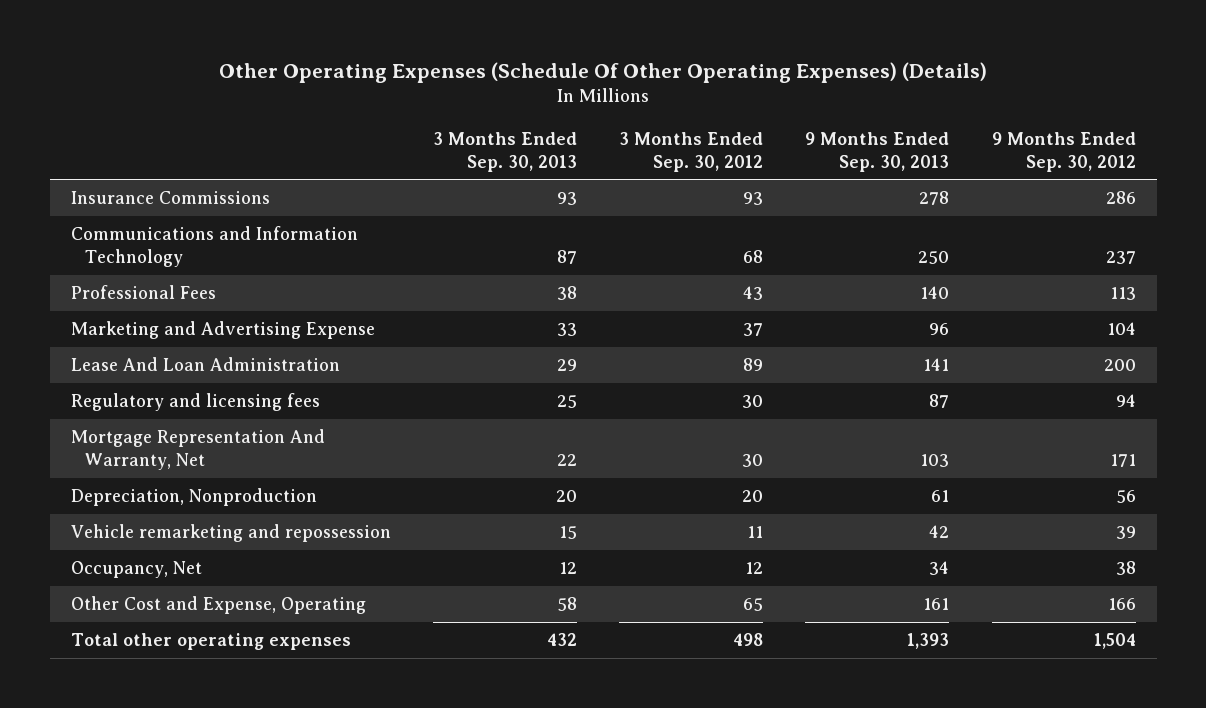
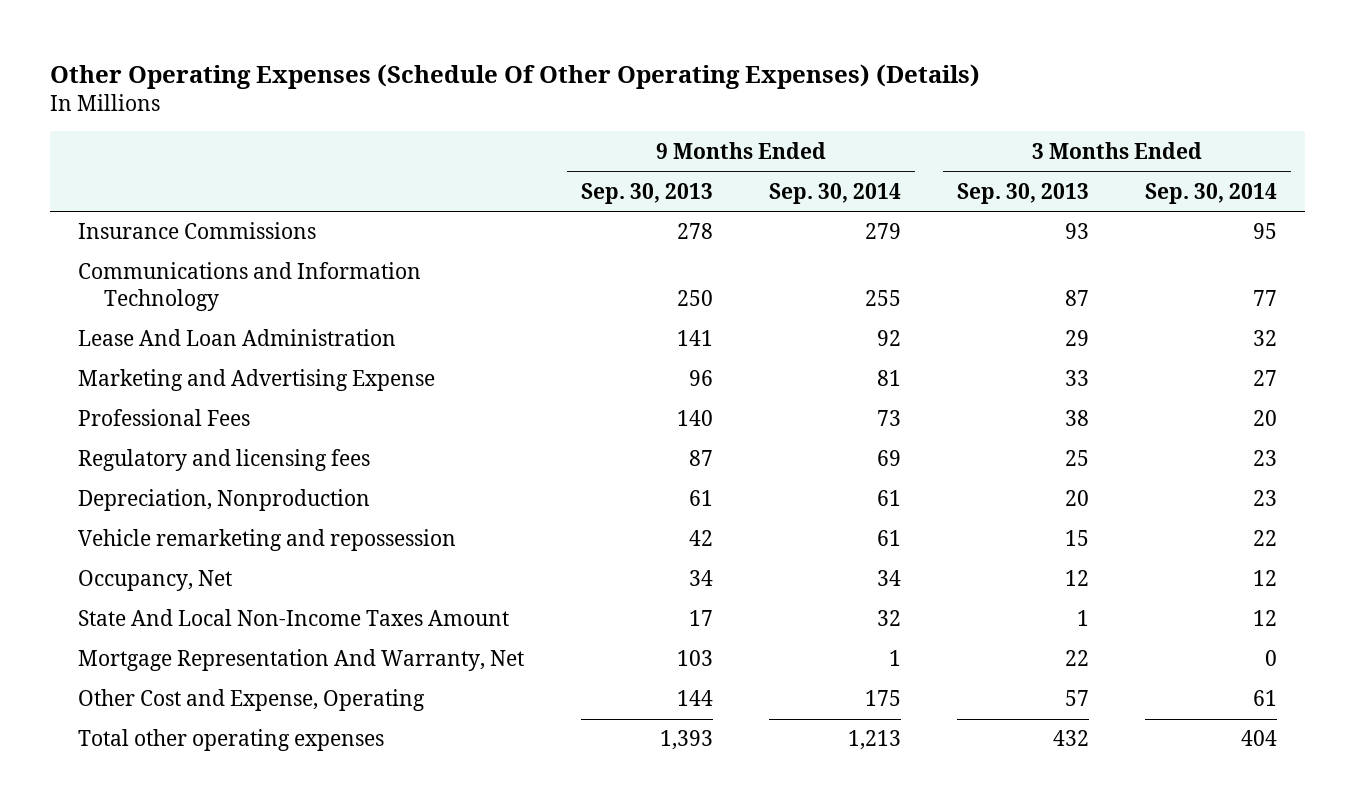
- | 3 Months Ended Sep. 30, 2013 | 3 Months Ended Sep. 30, 2012 | 9 Months Ended Sep. 30, 2013 | 9 Months Ended Sep. 30, 2012
+ | 9 Months Ended Sep. 30, 2013 | 9 Months Ended Sep. 30, 2014 | 3 Months Ended Sep. 30, 2013 | 3 Months Ended Sep. 30, 2014
moved down: Marketing and Advertising Expense | 96 | 81 | 33 | 27
moved down: Professional Fees | 140 | 73 | 38 | 20
- Other Cost and Expense, Operating | 58 | 65 | 161 | 166
+ State And Local Non-Income Taxes Amount | 17 | 32 | 1 | 12
moved down: Mortgage Representation And Warranty, Net | 103 | 1 | 22 | 0
+ Other Cost and Expense, Operating | 144 | 175 | 57 | 61

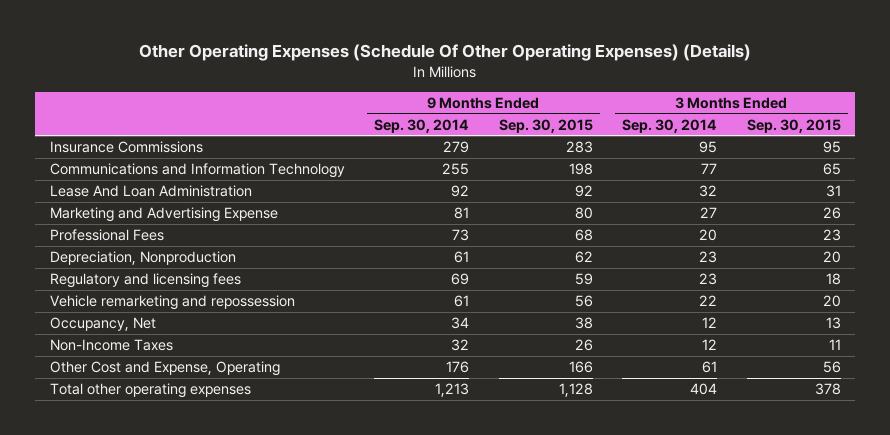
- | 9 Months Ended Sep. 30, 2013 | 9 Months Ended Sep. 30, 2014 | 3 Months Ended Sep. 30, 2013 | 3 Months Ended Sep. 30, 2014
+ | 9 Months Ended Sep. 30, 2014 | 9 Months Ended Sep. 30, 2015 | 3 Months Ended Sep. 30, 2014 | 3 Months Ended Sep. 30, 2015
moved down: Regulatory and licensing fees | 69 | 59 | 23 | 18
- State And Local Non-Income Taxes Amount | 17 | 32 | 1 | 12
- Mortgage Representation And Warranty, Net | 103 | 1 | 22 | 0
- Other Cost and Expense, Operating | 144 | 175 | 57 | 61
+ Non-Income Taxes | 32 | 26 | 12 | 11
+ Other Cost and Expense, Operating | 176 | 166 | 61 | 56

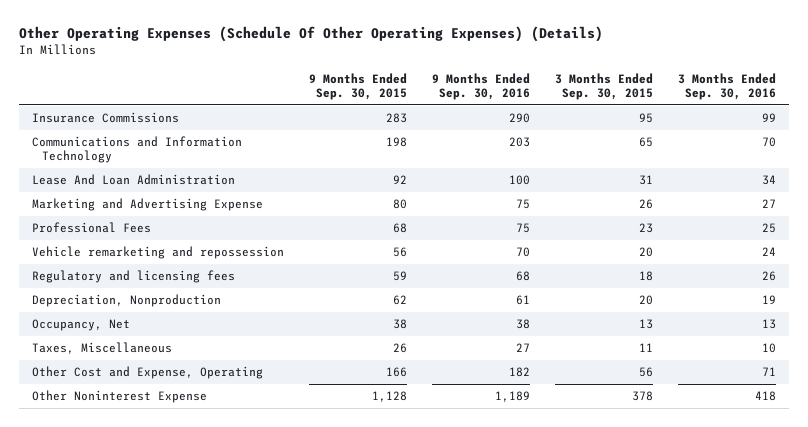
- | 9 Months Ended Sep. 30, 2014 | 9 Months Ended Sep. 30, 2015 | 3 Months Ended Sep. 30, 2014 | 3 Months Ended Sep. 30, 2015
+ | 9 Months Ended Sep. 30, 2015 | 9 Months Ended Sep. 30, 2016 | 3 Months Ended Sep. 30, 2015 | 3 Months Ended Sep. 30, 2016
moved down: Regulatory and licensing fees | 59 | 68 | 18 | 26
moved down: Depreciation, Nonproduction | 62 | 61 | 20 | 19
- Non-Income Taxes | 32 | 26 | 12 | 11
+ Taxes, Miscellaneous | 26 | 27 | 11 | 10
- Total other operating expenses | 1,213 | 1,128 | 404 | 378
+ Other Noninterest Expense | 1,128 | 1,189 | 378 | 418

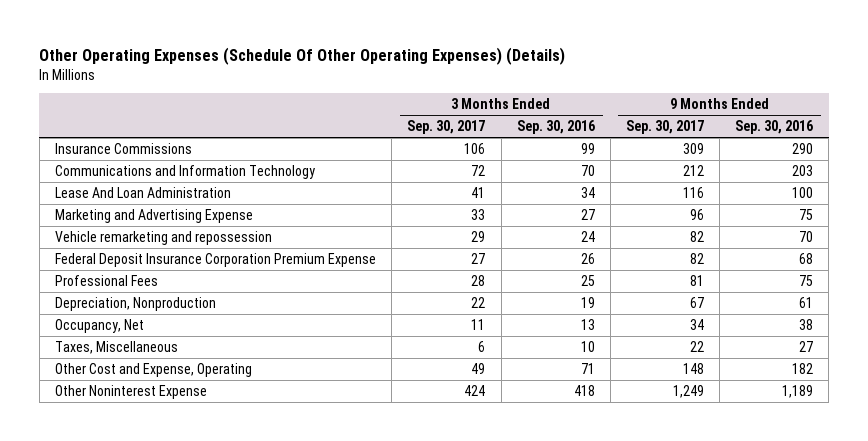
- | 9 Months Ended Sep. 30, 2015 | 9 Months Ended Sep. 30, 2016 | 3 Months Ended Sep. 30, 2015 | 3 Months Ended Sep. 30, 2016
+ | 3 Months Ended Sep. 30, 2017 | 3 Months Ended Sep. 30, 2016 | 9 Months Ended Sep. 30, 2017 | 9 Months Ended Sep. 30, 2016
- Regulatory and licensing fees | 59 | 68 | 18 | 26
+ Federal Deposit Insurance Corporation Premium Expense | 27 | 26 | 82 | 68
moved down: Professional Fees | 28 | 25 | 81 | 75

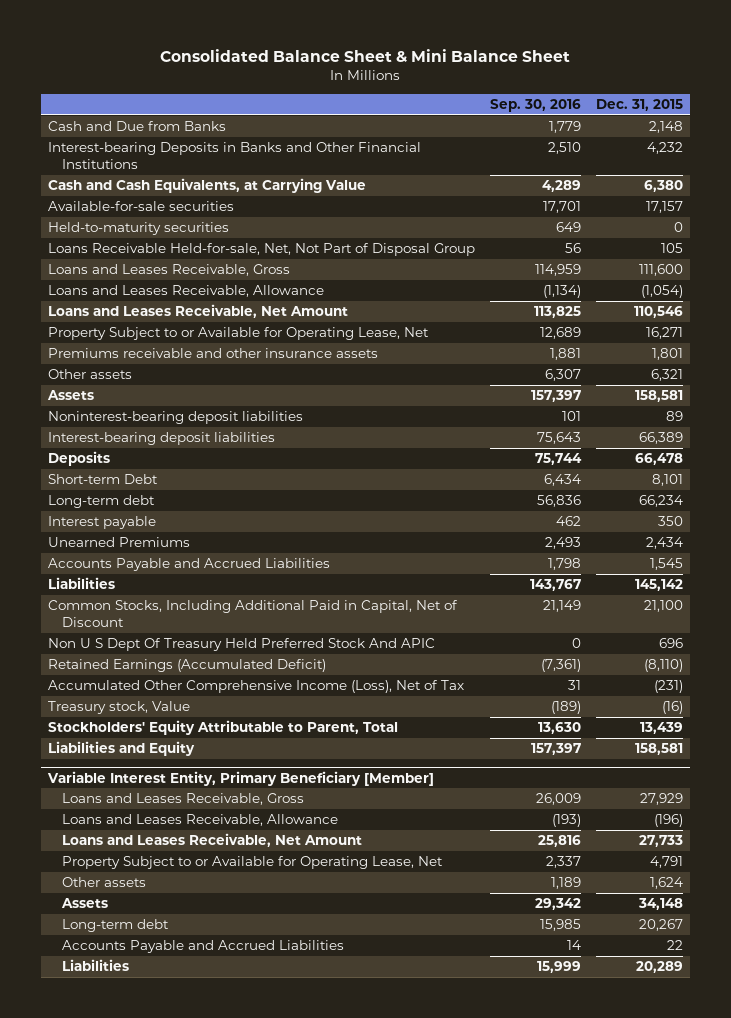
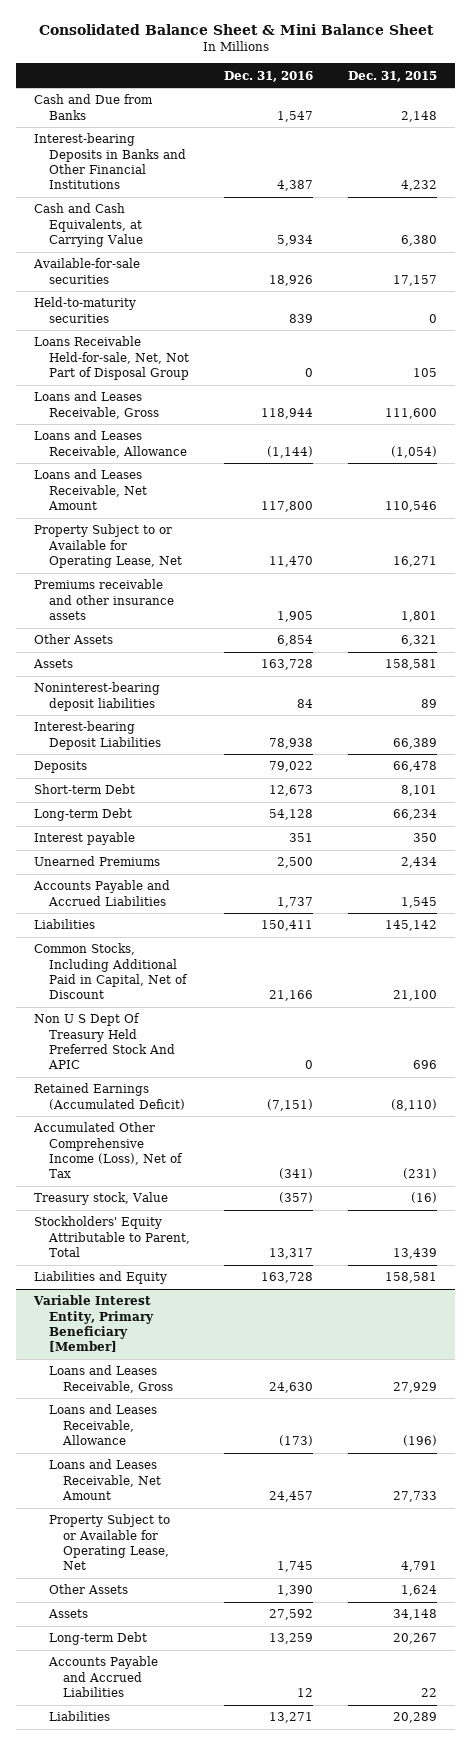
- | Sep. 30, 2016 | Dec. 31, 2015
+ | Dec. 31, 2016 | Dec. 31, 2015
- Other assets | 6,307 | 6,321
+ Other Assets | 6,854 | 6,321
- Interest-bearing deposit liabilities | 75,643 | 66,389
+ Interest-bearing Deposit Liabilities | 78,938 | 66,389
- Long-term debt | 56,836 | 66,234
+ Long-term Debt | 54,128 | 66,234
@ Variable Interest Entity, Primary Beneficiary [Member]
- Other assets | 1,189 | 1,624
+ Other Assets | 1,390 | 1,624
- Long-term debt | 15,985 | 20,267
+ Long-term Debt | 13,259 | 20,267

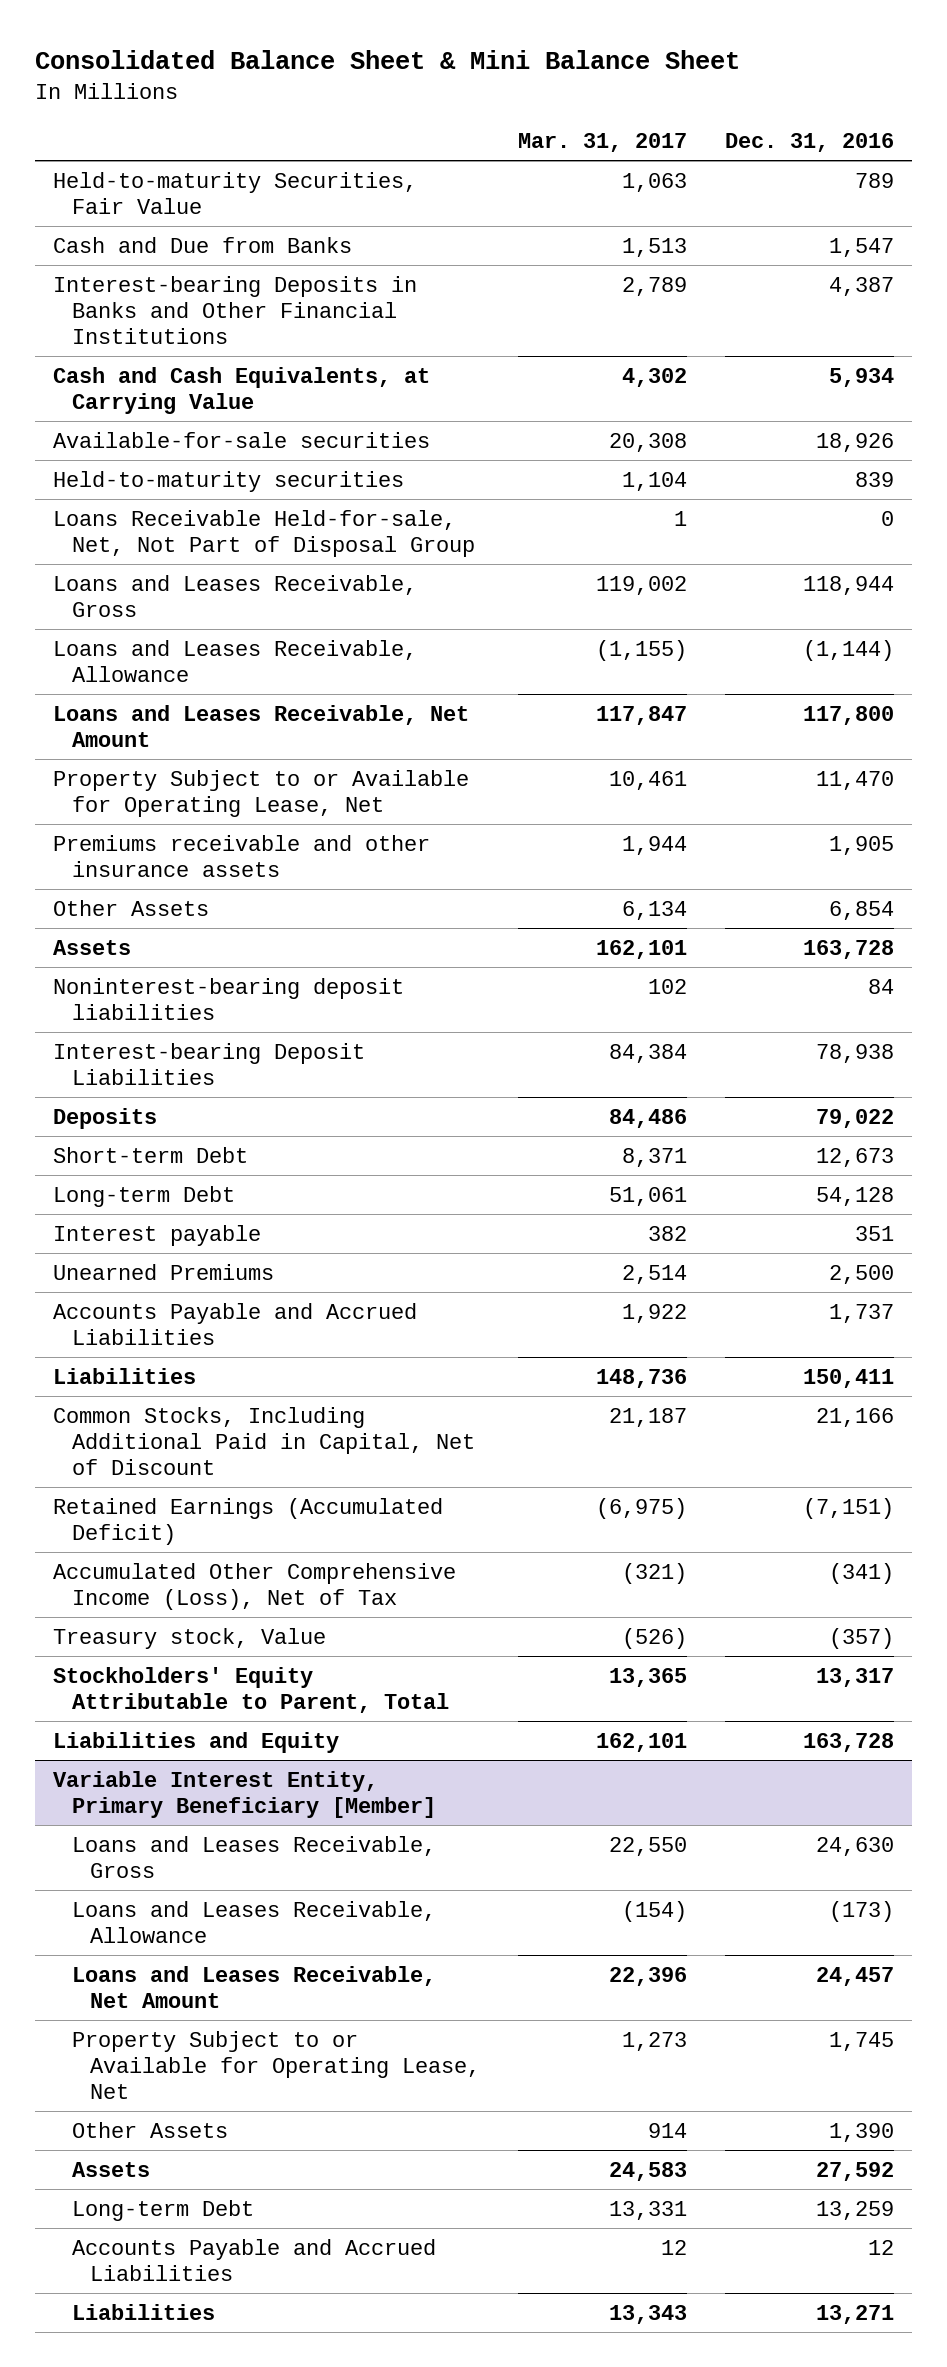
- | Dec. 31, 2016 | Dec. 31, 2015
+ | Mar. 31, 2017 | Dec. 31, 2016
+ Held-to-maturity Securities, Fair Value | 1,063 | 789
- Non U S Dept Of Treasury Held Preferred Stock And APIC | 0 | 696

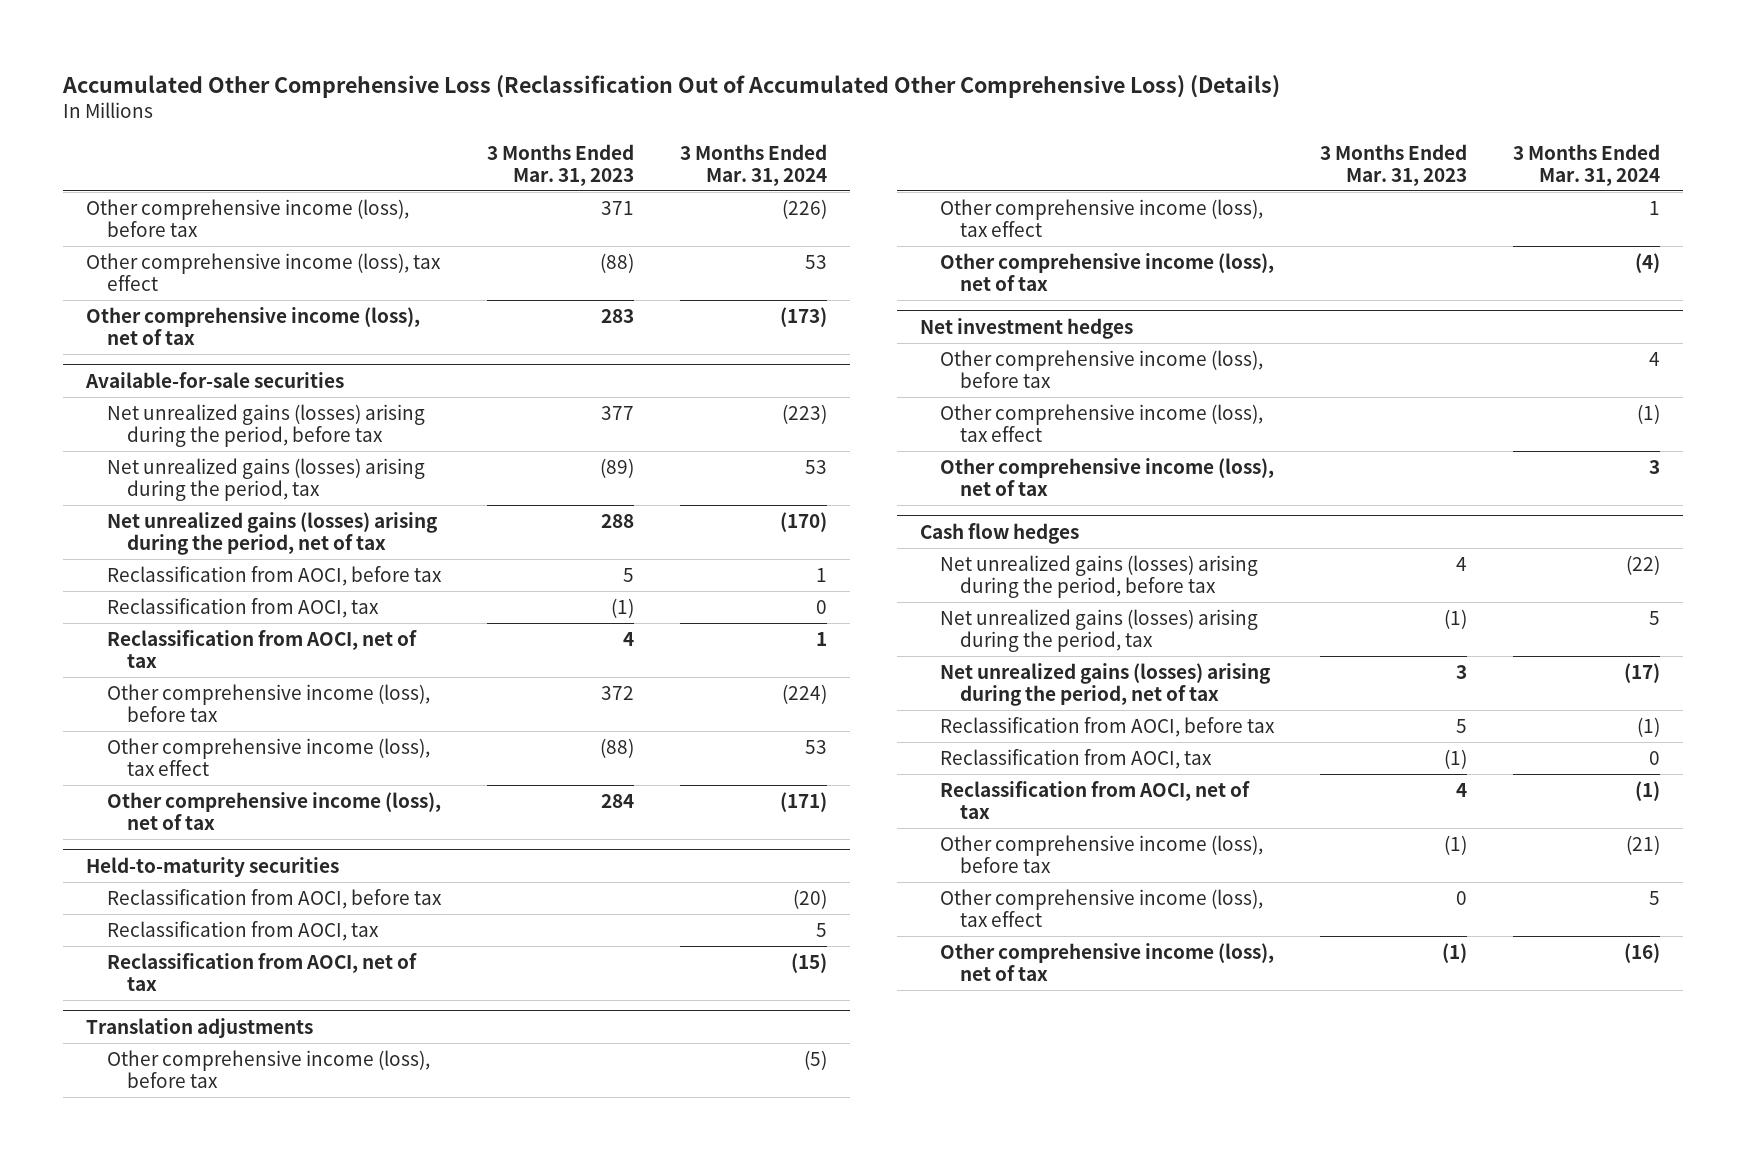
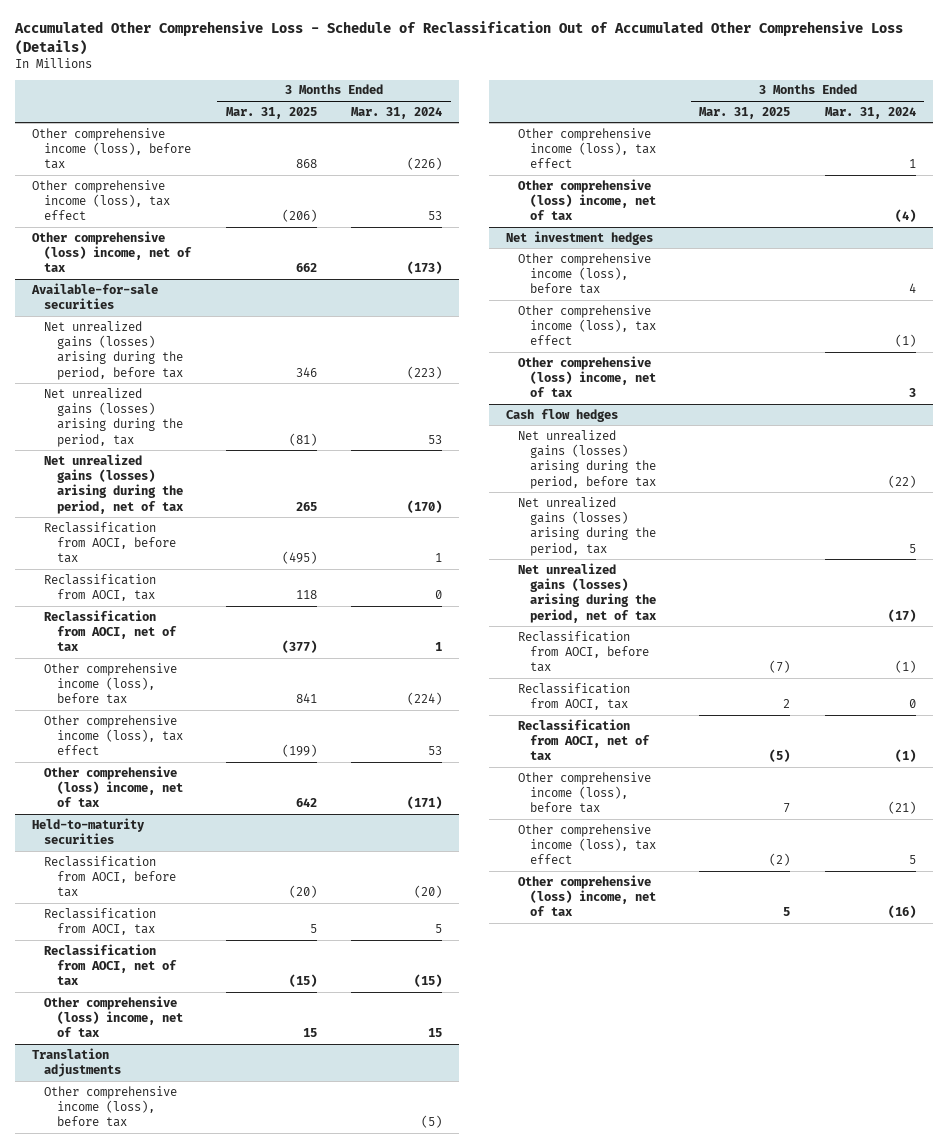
- Accumulated Other Comprehensive Loss (Reclassification Out of Accumulated Other Comprehensive Loss) (Details)
+ Accumulated Other Comprehensive Loss - Schedule of Reclassification Out of Accumulated Other Comprehensive Loss (Details)
- | 3 Months Ended Mar. 31, 2023 | 3 Months Ended Mar. 31, 2024
+ | 3 Months Ended Mar. 31, 2025 | 3 Months Ended Mar. 31, 2024
- Other comprehensive income (loss), net of tax | 283 | (173)
+ Other comprehensive (loss) income, net of tax | 662 | (173)
@ Available-for-sale securities
- Other comprehensive income (loss), net of tax | 284 | (171)
+ Other comprehensive (loss) income, net of tax | 642 | (171)
@ Held-to-maturity securities
+ Other comprehensive (loss) income, net of tax | 15 | 15
@ Translation adjustments
- Other comprehensive income (loss), net of tax | | (4)
+ Other comprehensive (loss) income, net of tax | | (4)
@ Net investment hedges
- Other comprehensive income (loss), net of tax | | 3
+ Other comprehensive (loss) income, net of tax | | 3
@ Cash flow hedges
- Other comprehensive income (loss), net of tax | (1) | (16)
+ Other comprehensive (loss) income, net of tax | 5 | (16)

